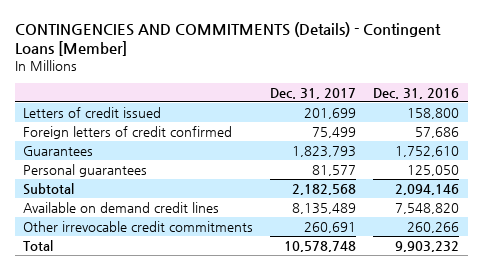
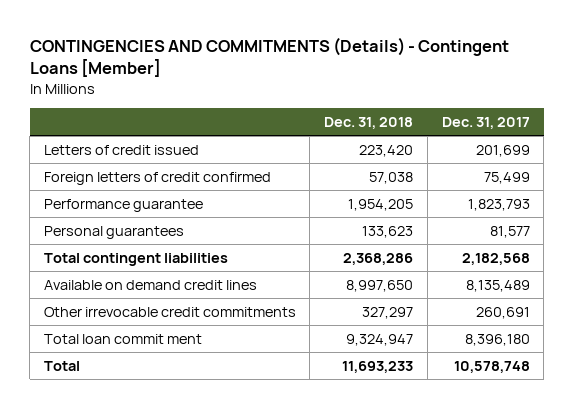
- | Dec. 31, 2017 | Dec. 31, 2016
+ | Dec. 31, 2018 | Dec. 31, 2017
- Guarantees | 1,823,793 | 1,752,610
+ Performance guarantee | 1,954,205 | 1,823,793
- Subtotal | 2,182,568 | 2,094,146
+ Total contingent liabilities | 2,368,286 | 2,182,568
+ Total loan commit ment | 9,324,947 | 8,396,180

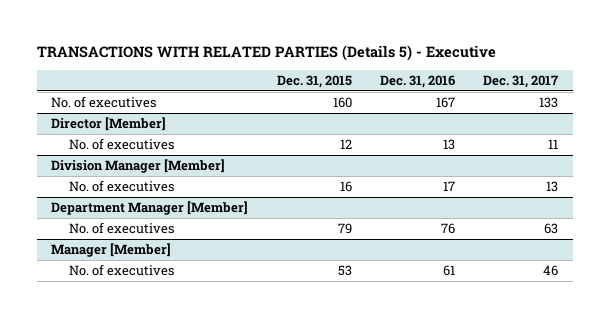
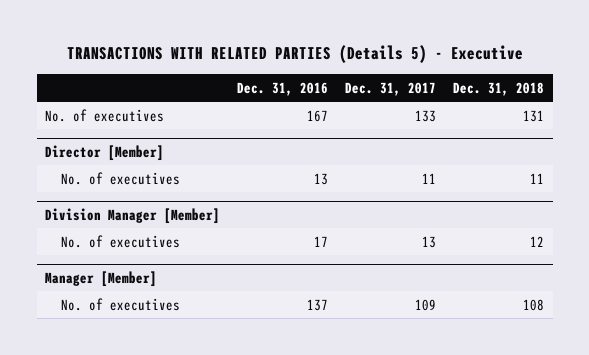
- | Dec. 31, 2015 | Dec. 31, 2016 | Dec. 31, 2017
+ | Dec. 31, 2016 | Dec. 31, 2017 | Dec. 31, 2018
- Department Manager [Member]
- No. of executives | 79 | 76 | 63
@ Manager [Member]
- No. of executives | 53 | 61 | 46
+ No. of executives | 137 | 109 | 108

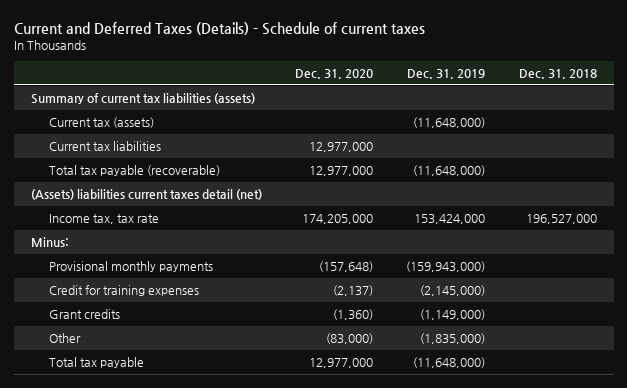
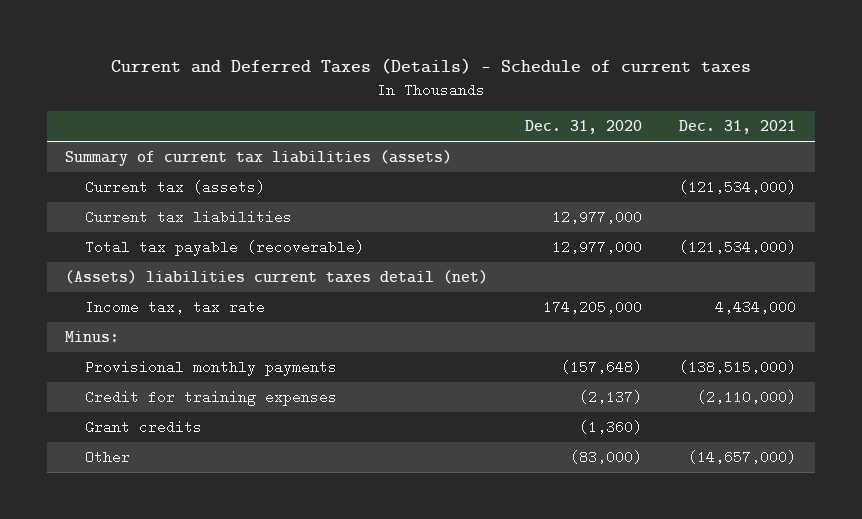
- | Dec. 31, 2020 | Dec. 31, 2019 | Dec. 31, 2018
+ | Dec. 31, 2020 | Dec. 31, 2021
- Total tax payable | 12,977,000 | (11,648,000) |

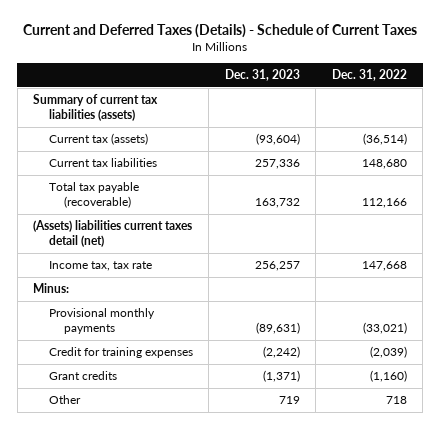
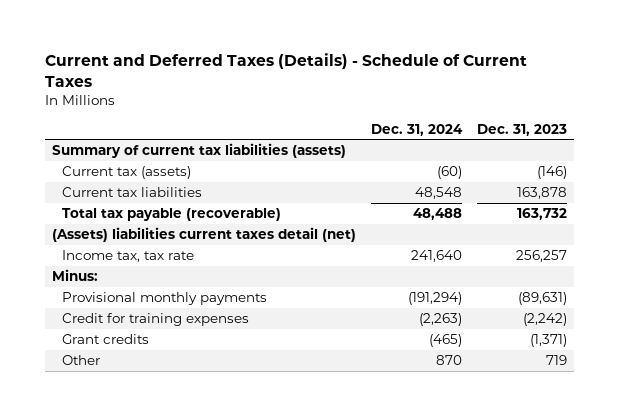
- | Dec. 31, 2023 | Dec. 31, 2022
+ | Dec. 31, 2024 | Dec. 31, 2023
- Current tax (assets) | (93,604) | (36,514)
- Current tax liabilities | 257,336 | 148,680
+ Current tax (assets) | (60) | (146)
+ Current tax liabilities | 48,548 | 163,878

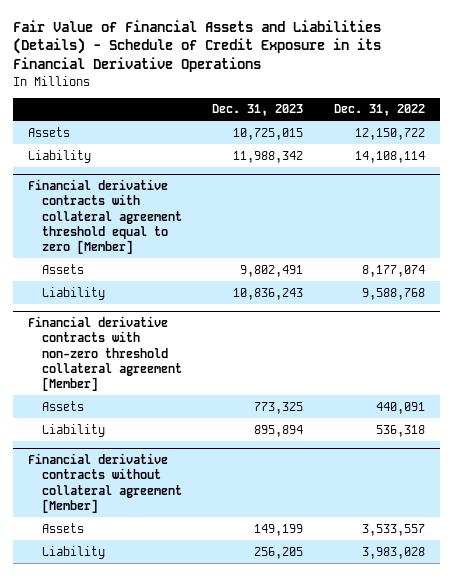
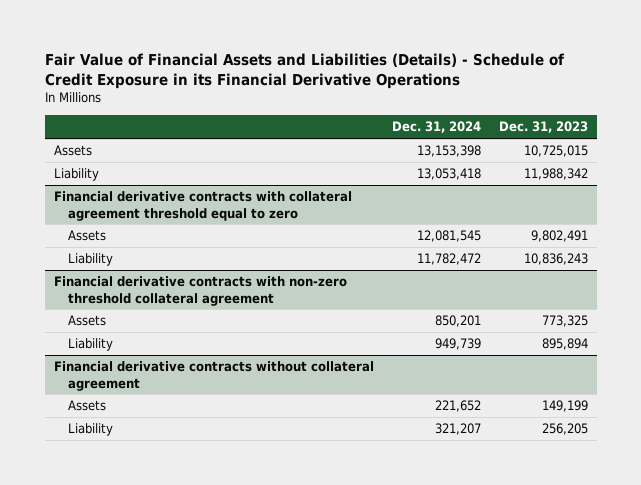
- | Dec. 31, 2023 | Dec. 31, 2022
+ | Dec. 31, 2024 | Dec. 31, 2023
- Financial derivative contracts with collateral agreement threshold equal to zero [Member]
+ Financial derivative contracts with collateral agreement threshold equal to zero
- Financial derivative contracts with non-zero threshold collateral agreement [Member]
+ Financial derivative contracts with non-zero threshold collateral agreement
- Financial derivative contracts without collateral agreement [Member]
+ Financial derivative contracts without collateral agreement

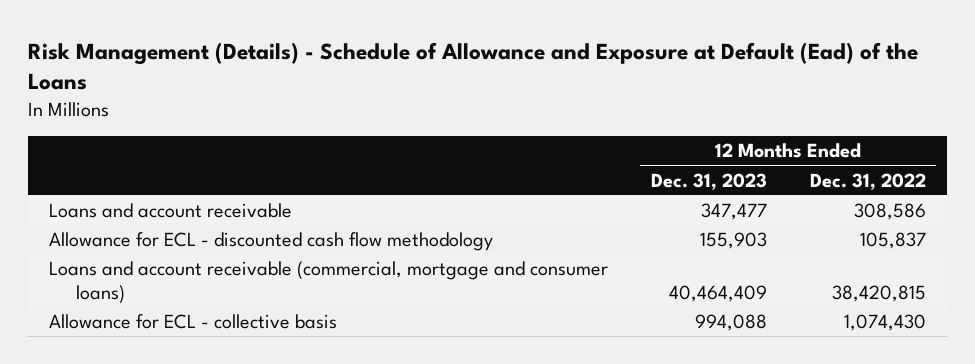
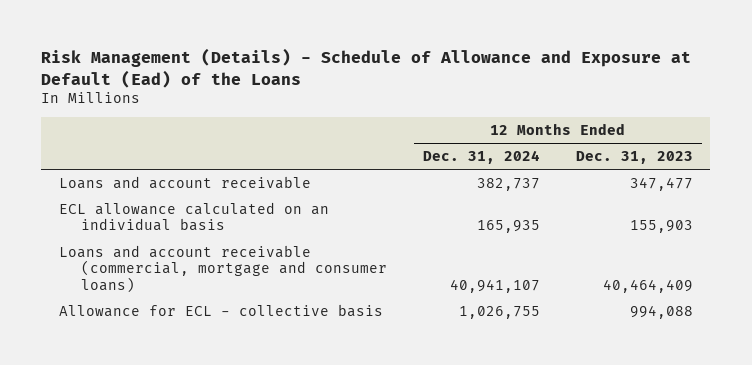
- | 12 Months Ended Dec. 31, 2023 | 12 Months Ended Dec. 31, 2022
+ | 12 Months Ended Dec. 31, 2024 | 12 Months Ended Dec. 31, 2023
- Allowance for ECL - discounted cash flow methodology | 155,903 | 105,837
+ ECL allowance calculated on an individual basis | 165,935 | 155,903

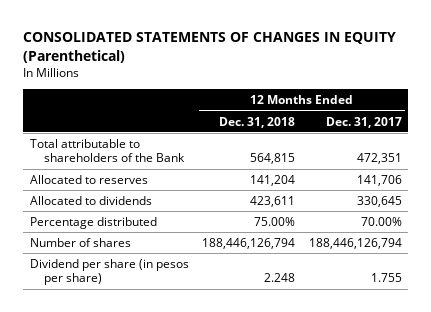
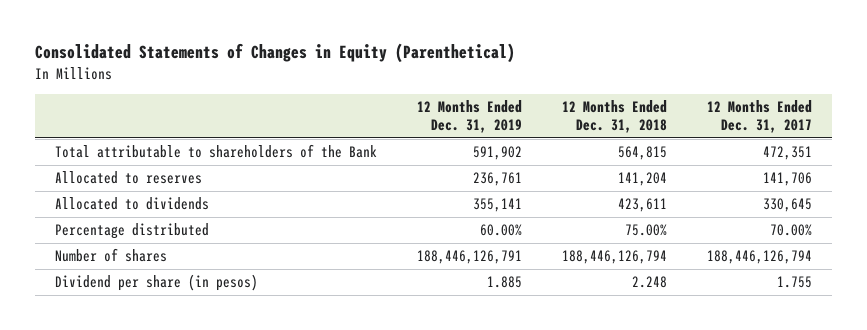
- CONSOLIDATED STATEMENTS OF CHANGES IN EQUITY (Parenthetical)
+ Consolidated Statements of Changes in Equity (Parenthetical)
- | 12 Months Ended Dec. 31, 2018 | 12 Months Ended Dec. 31, 2017
+ | 12 Months Ended Dec. 31, 2019 | 12 Months Ended Dec. 31, 2018 | 12 Months Ended Dec. 31, 2017
- Dividend per share (in pesos per share) | 2.248 | 1.755
+ Dividend per share (in pesos) | 1.885 | 2.248 | 1.755

